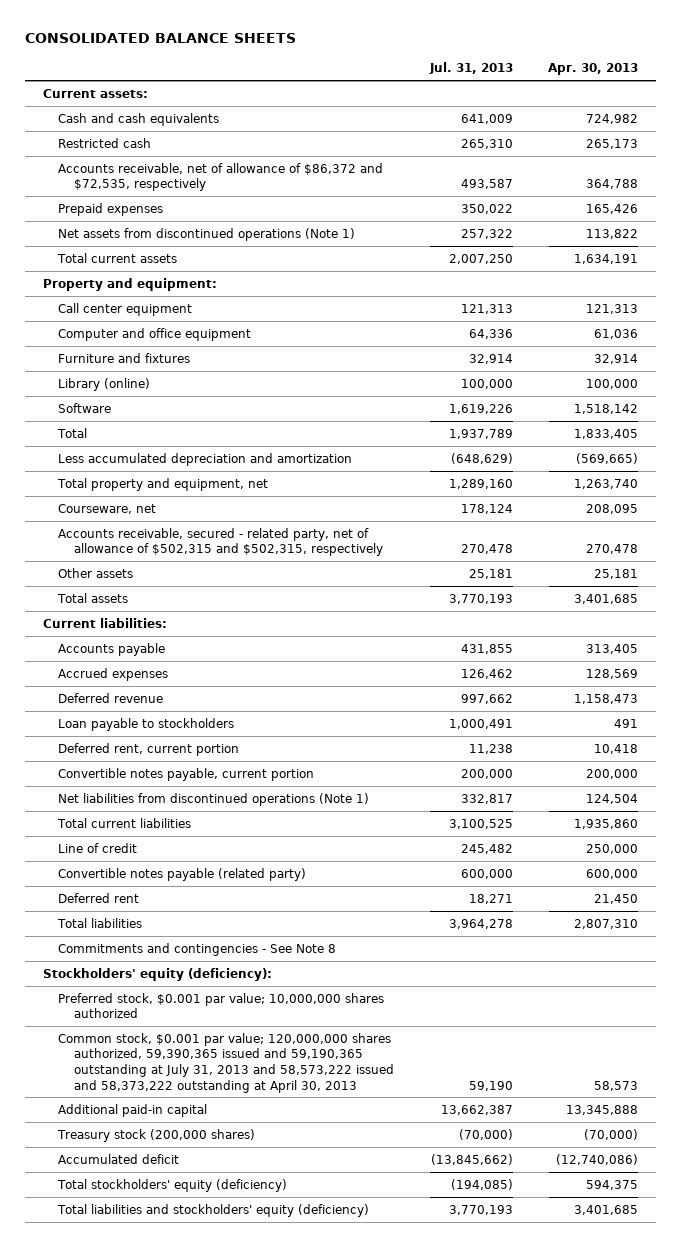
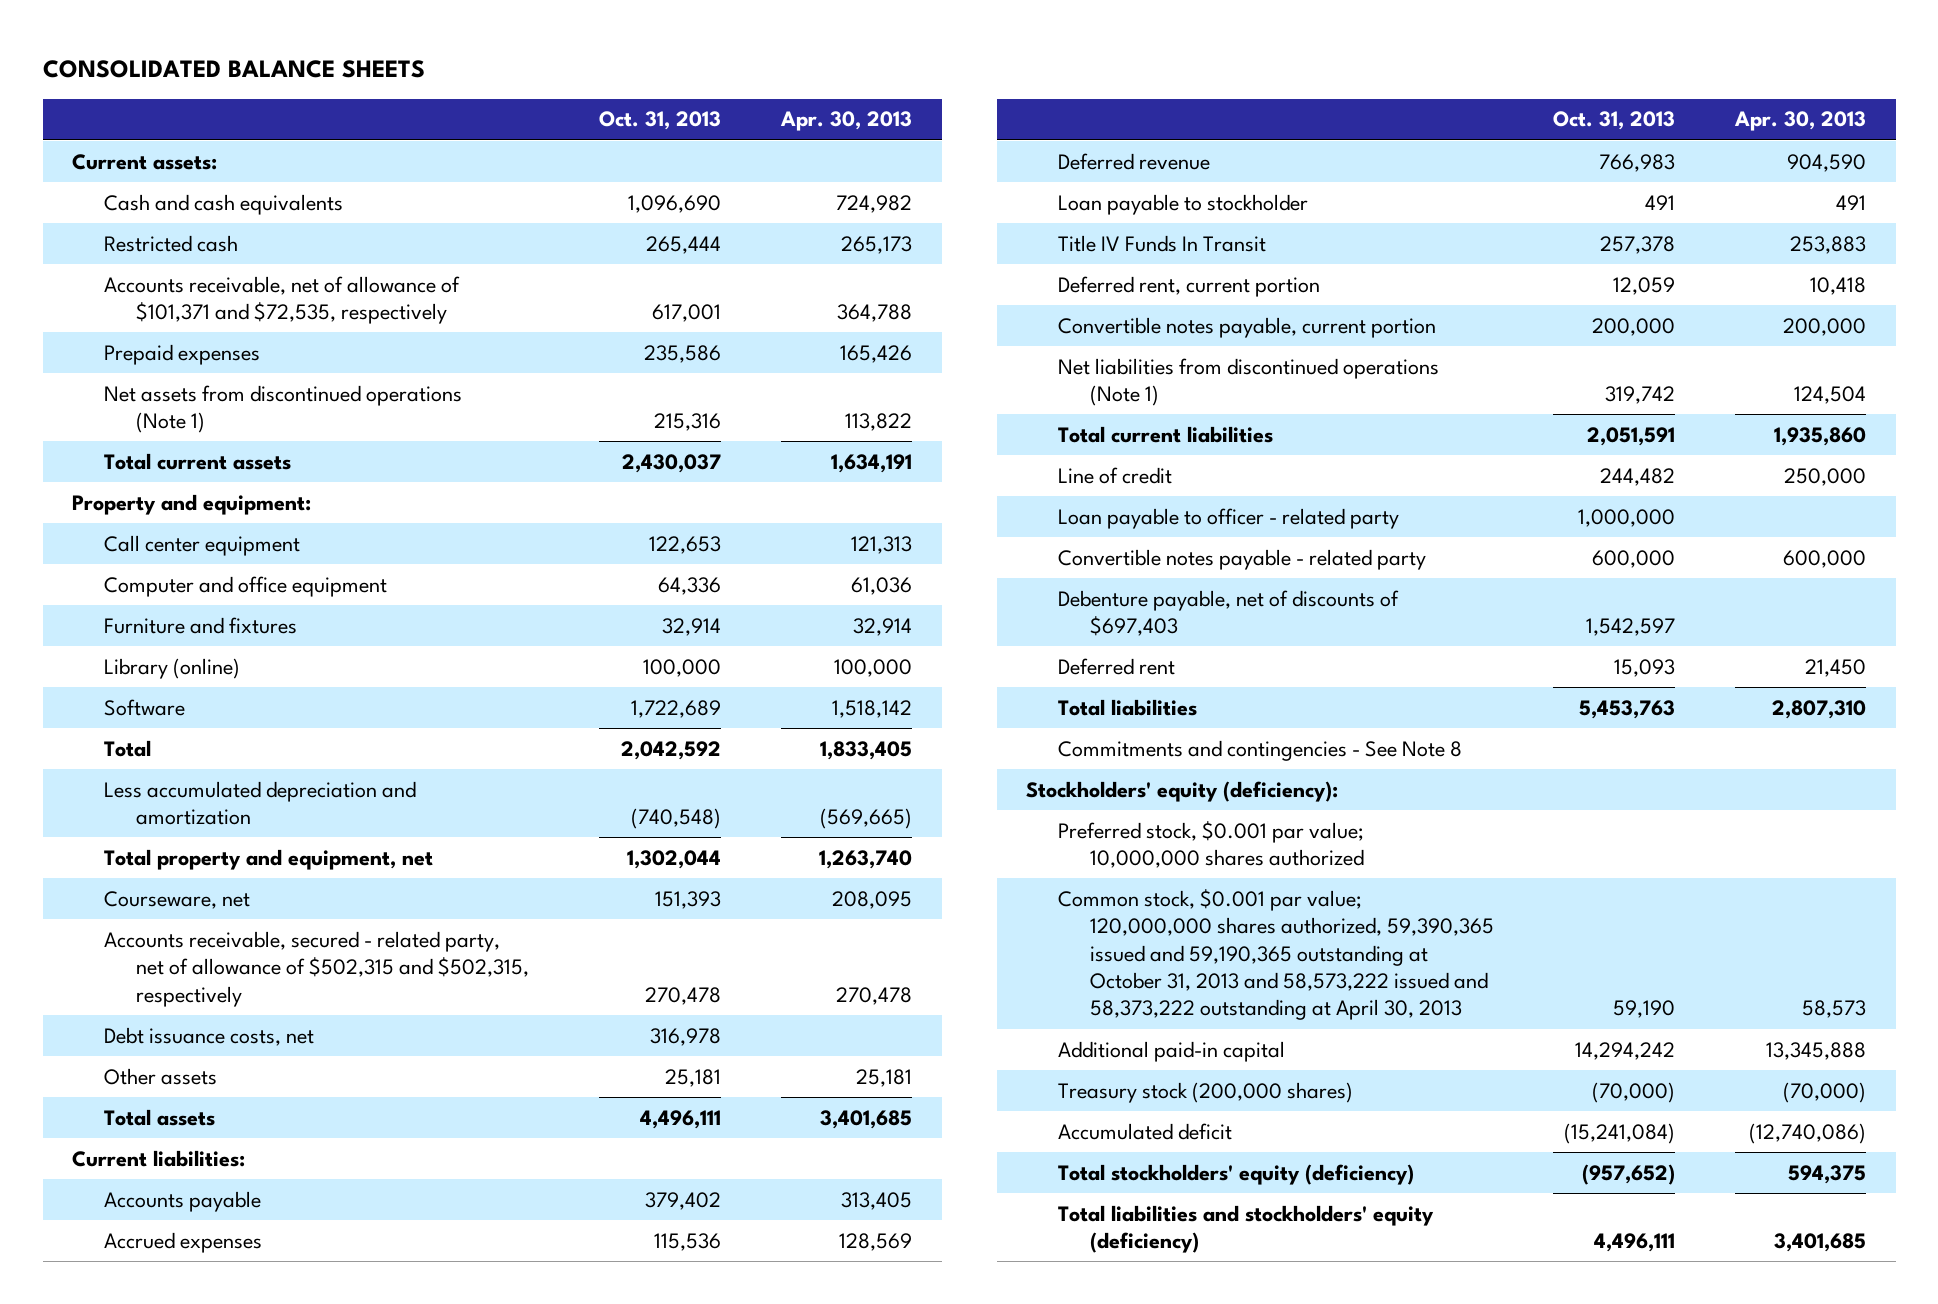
- | Jul. 31, 2013 | Apr. 30, 2013
+ | Oct. 31, 2013 | Apr. 30, 2013
- Accounts receivable, net of allowance of $86,372 and $72,535, respectively | 493,587 | 364,788
+ Accounts receivable, net of allowance of $101,371 and $72,535, respectively | 617,001 | 364,788
+ Debt issuance costs, net | 316,978 |
- Deferred revenue | 997,662 | 1,158,473
- Loan payable to stockholders | 1,000,491 | 491
+ Deferred revenue | 766,983 | 904,590
+ Loan payable to stockholder | 491 | 491
+ Title IV Funds In Transit | 257,378 | 253,883
- Convertible notes payable (related party) | 600,000 | 600,000
+ Loan payable to officer - related party | 1,000,000 |
+ Convertible notes payable - related party | 600,000 | 600,000
+ Debenture payable, net of discounts of $697,403 | 1,542,597 |
- Common stock, $0.001 par value; 120,000,000 shares authorized, 59,390,365 issued and 59,190,365 outstanding at July 31, 2013 and 58,573,222 issued and 58,373,222 outstanding at April 30, 2013 | 59,190 | 58,573
+ Common stock, $0.001 par value; 120,000,000 shares authorized, 59,390,365 issued and 59,190,365 outstanding at October 31, 2013 and 58,573,222 issued and 58,373,222 outstanding at April 30, 2013 | 59,190 | 58,573

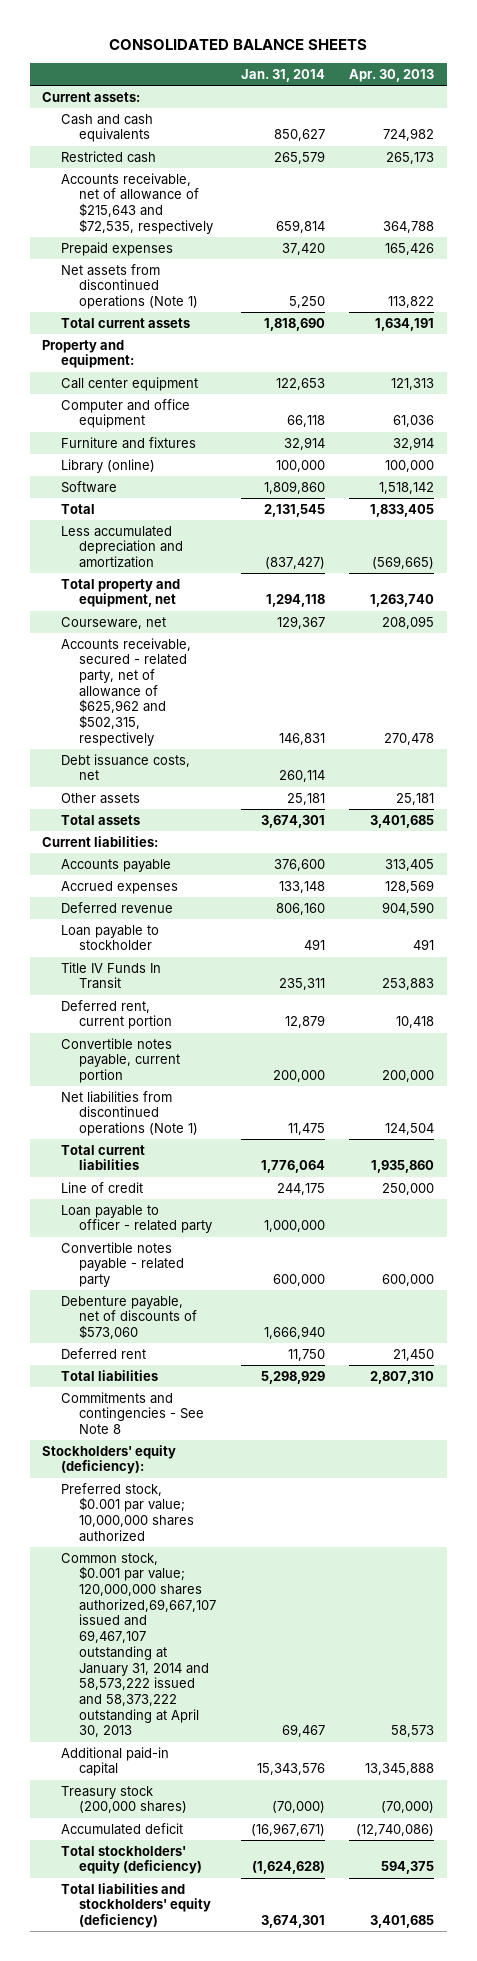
- | Oct. 31, 2013 | Apr. 30, 2013
+ | Jan. 31, 2014 | Apr. 30, 2013
- Accounts receivable, net of allowance of $101,371 and $72,535, respectively | 617,001 | 364,788
+ Accounts receivable, net of allowance of $215,643 and $72,535, respectively | 659,814 | 364,788
- Accounts receivable, secured - related party, net of allowance of $502,315 and $502,315, respectively | 270,478 | 270,478
+ Accounts receivable, secured - related party, net of allowance of $625,962 and $502,315, respectively | 146,831 | 270,478
- Debenture payable, net of discounts of $697,403 | 1,542,597 |
+ Debenture payable, net of discounts of $573,060 | 1,666,940 |
- Common stock, $0.001 par value; 120,000,000 shares authorized, 59,390,365 issued and 59,190,365 outstanding at October 31, 2013 and 58,573,222 issued and 58,373,222 outstanding at April 30, 2013 | 59,190 | 58,573
+ Common stock, $0.001 par value; 120,000,000 shares authorized,69,667,107 issued and 69,467,107 outstanding at January 31, 2014 and 58,573,222 issued and 58,373,222 outstanding at April 30, 2013 | 69,467 | 58,573

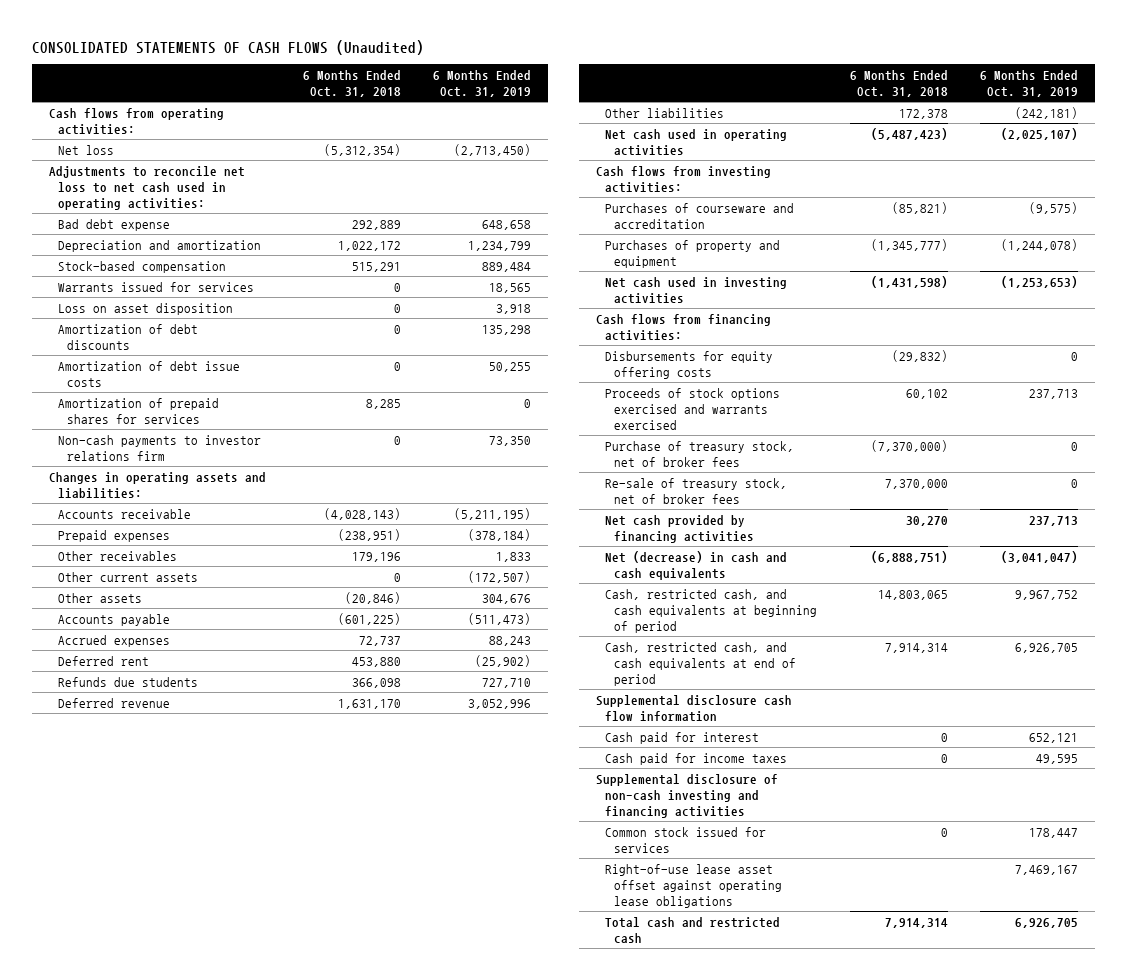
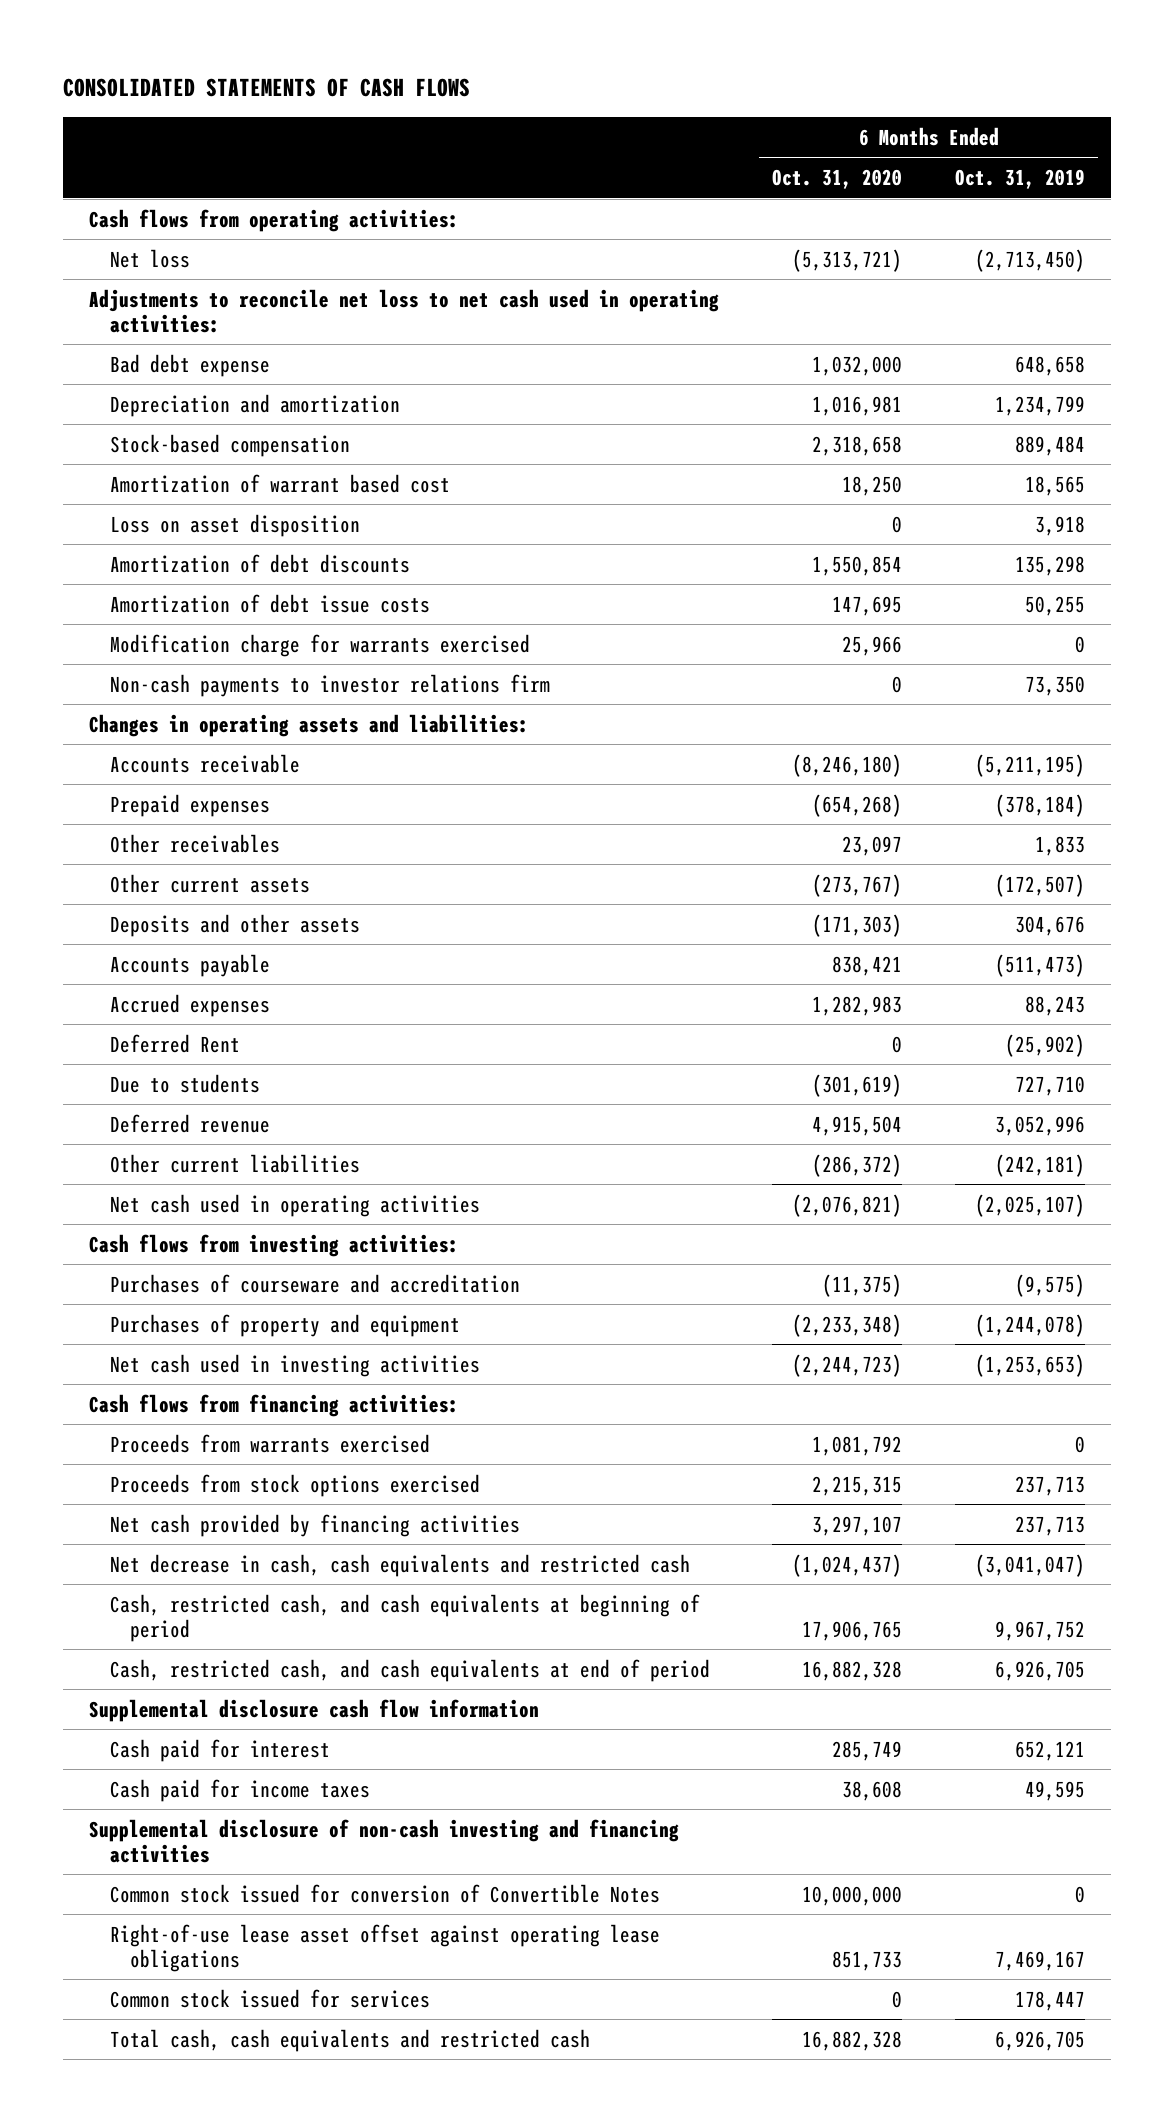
- CONSOLIDATED STATEMENTS OF CASH FLOWS (Unaudited)
+ CONSOLIDATED STATEMENTS OF CASH FLOWS
- | 6 Months Ended Oct. 31, 2018 | 6 Months Ended Oct. 31, 2019
+ | 6 Months Ended Oct. 31, 2020 | 6 Months Ended Oct. 31, 2019
- Warrants issued for services | 0 | 18,565
+ Amortization of warrant based cost | 18,250 | 18,565
- Amortization of prepaid shares for services | 8,285 | 0
+ Modification charge for warrants exercised | 25,966 | 0
- Other assets | (20,846) | 304,676
+ Deposits and other assets | (171,303) | 304,676
- Deferred rent | 453,880 | (25,902)
- Refunds due students | 366,098 | 727,710
+ Deferred Rent | 0 | (25,902)
+ Due to students | (301,619) | 727,710
- Other liabilities | 172,378 | (242,181)
+ Other current liabilities | (286,372) | (242,181)
- Disbursements for equity offering costs | (29,832) | 0
- Proceeds of stock options exercised and warrants exercised | 60,102 | 237,713
- Purchase of treasury stock, net of broker fees | (7,370,000) | 0
- Re-sale of treasury stock, net of broker fees | 7,370,000 | 0
+ Proceeds from warrants exercised | 1,081,792 | 0
+ Proceeds from stock options exercised | 2,215,315 | 237,713
- Net (decrease) in cash and cash equivalents | (6,888,751) | (3,041,047)
+ Net decrease in cash, cash equivalents and restricted cash | (1,024,437) | (3,041,047)
+ Common stock issued for conversion of Convertible Notes | 10,000,000 | 0
- Total cash and restricted cash | 7,914,314 | 6,926,705
moved down: Common stock issued for services | 0 | 178,447
+ Total cash, cash equivalents and restricted cash | 16,882,328 | 6,926,705

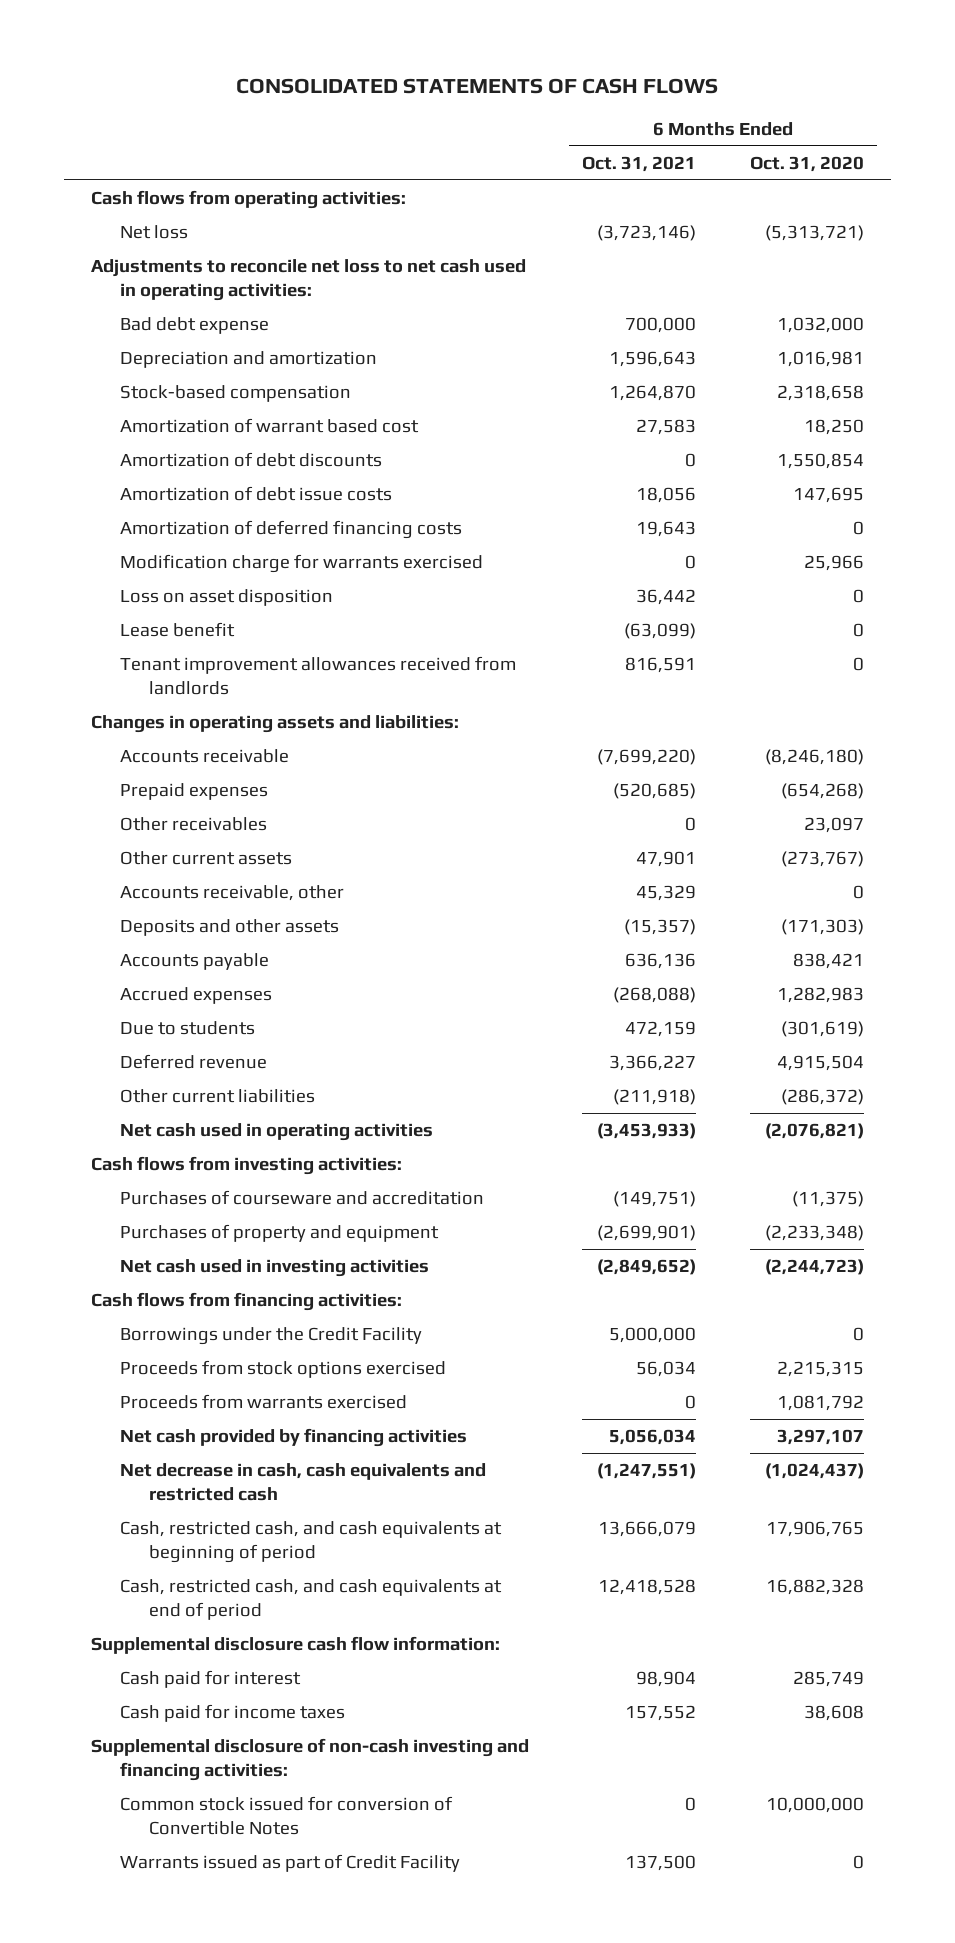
- | 6 Months Ended Oct. 31, 2020 | 6 Months Ended Oct. 31, 2019
+ | 6 Months Ended Oct. 31, 2021 | 6 Months Ended Oct. 31, 2020
+ Amortization of deferred financing costs | 19,643 | 0
- Non-cash payments to investor relations firm | 0 | 73,350
moved down: Loss on asset disposition | 36,442 | 0
+ Lease benefit | (63,099) | 0
+ Tenant improvement allowances received from landlords | 816,591 | 0
+ Accounts receivable, other | 45,329 | 0
- Deferred Rent | 0 | (25,902)
+ Borrowings under the Credit Facility | 5,000,000 | 0
moved down: Proceeds from warrants exercised | 0 | 1,081,792
- Supplemental disclosure cash flow information
+ Supplemental disclosure cash flow information:
- Supplemental disclosure of non-cash investing and financing activities
+ Supplemental disclosure of non-cash investing and financing activities:
- Right-of-use lease asset offset against operating lease obligations | 851,733 | 7,469,167
- Common stock issued for services | 0 | 178,447
- Total cash, cash equivalents and restricted cash | 16,882,328 | 6,926,705
+ Warrants issued as part of Credit Facility | 137,500 | 0

